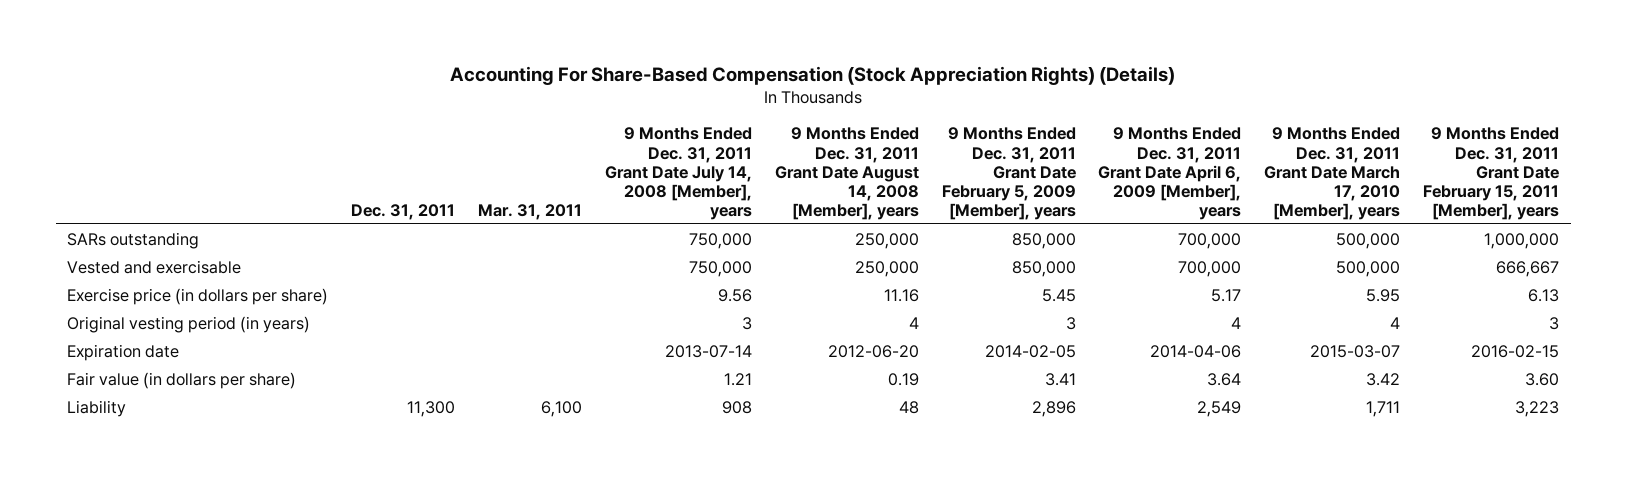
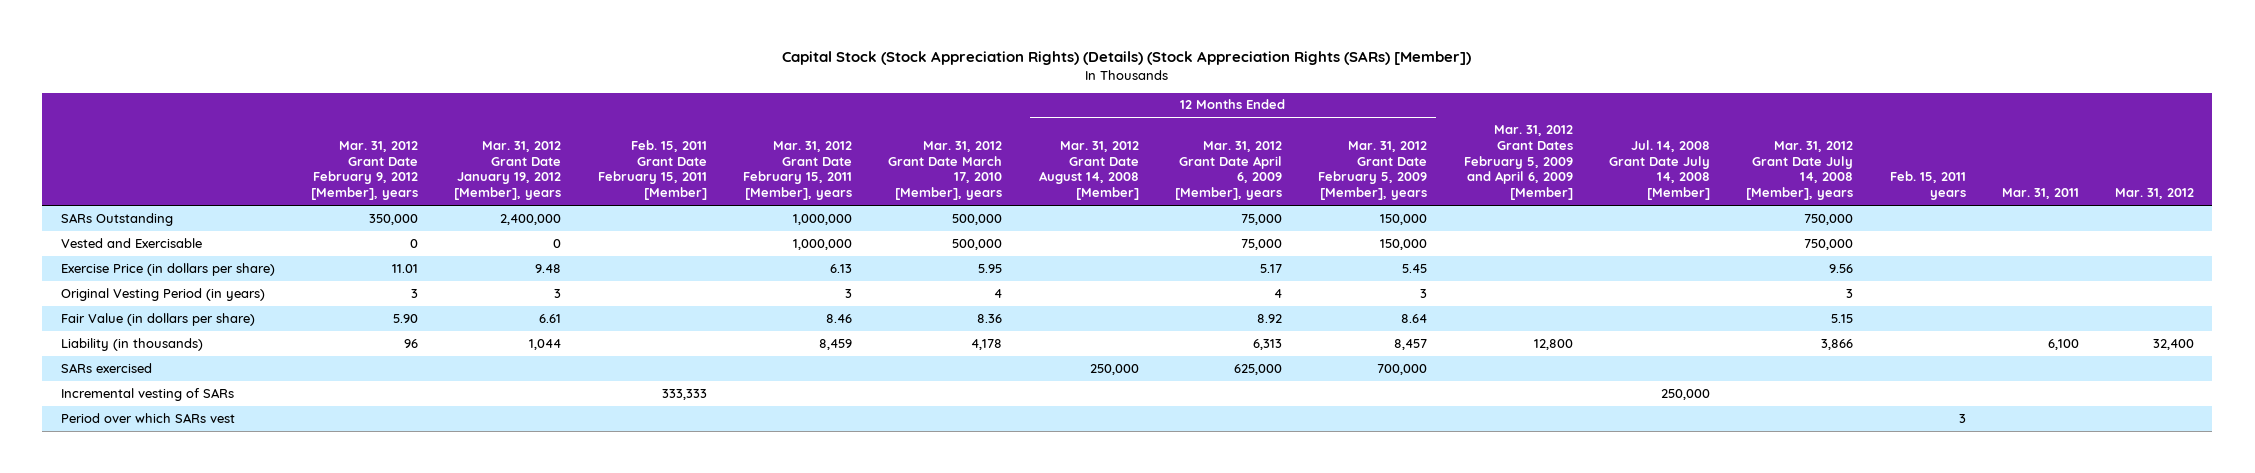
- Accounting For Share-Based Compensation (Stock Appreciation Rights) (Details)
+ Capital Stock (Stock Appreciation Rights) (Details) (Stock Appreciation Rights (SARs) [Member])
- | Dec. 31, 2011 | Mar. 31, 2011 | 9 Months Ended Dec. 31, 2011 Grant Date July 14, 2008 [Member], years | 9 Months Ended Dec. 31, 2011 Grant Date August 14, 2008 [Member], years | 9 Months Ended Dec. 31, 2011 Grant Date February 5, 2009 [Member], years | 9 Months Ended Dec. 31, 2011 Grant Date April 6, 2009 [Member], years | 9 Months Ended Dec. 31, 2011 Grant Date March 17, 2010 [Member], years | 9 Months Ended Dec. 31, 2011 Grant Date February 15, 2011 [Member], years
+ | Mar. 31, 2012 Grant Date February 9, 2012 [Member], years | Mar. 31, 2012 Grant Date January 19, 2012 [Member], years | Feb. 15, 2011 Grant Date February 15, 2011 [Member] | Mar. 31, 2012 Grant Date February 15, 2011 [Member], years | Mar. 31, 2012 Grant Date March 17, 2010 [Member], years | 12 Months Ended Mar. 31, 2012 Grant Date August 14, 2008 [Member] | 12 Months Ended Mar. 31, 2012 Grant Date April 6, 2009 [Member], years | 12 Months Ended Mar. 31, 2012 Grant Date February 5, 2009 [Member], years | Mar. 31, 2012 Grant Dates February 5, 2009 and April 6, 2009 [Member] | Jul. 14, 2008 Grant Date July 14, 2008 [Member] | Mar. 31, 2012 Grant Date July 14, 2008 [Member], years | Feb. 15, 2011 years | Mar. 31, 2011 | Mar. 31, 2012
- SARs outstanding | | | 750,000 | 250,000 | 850,000 | 700,000 | 500,000 | 1,000,000
- Vested and exercisable | | | 750,000 | 250,000 | 850,000 | 700,000 | 500,000 | 666,667
- Exercise price (in dollars per share) | | | 9.56 | 11.16 | 5.45 | 5.17 | 5.95 | 6.13
- Original vesting period (in years) | | | 3 | 4 | 3 | 4 | 4 | 3
- Expiration date | | | 2013-07-14 | 2012-06-20 | 2014-02-05 | 2014-04-06 | 2015-03-07 | 2016-02-15
- Fair value (in dollars per share) | | | 1.21 | 0.19 | 3.41 | 3.64 | 3.42 | 3.60
- Liability | 11,300 | 6,100 | 908 | 48 | 2,896 | 2,549 | 1,711 | 3,223
+ SARs Outstanding | 350,000 | 2,400,000 | | 1,000,000 | 500,000 | | 75,000 | 150,000 | | | 750,000 | | |
+ Vested and Exercisable | 0 | 0 | | 1,000,000 | 500,000 | | 75,000 | 150,000 | | | 750,000 | | |
+ Exercise Price (in dollars per share) | 11.01 | 9.48 | | 6.13 | 5.95 | | 5.17 | 5.45 | | | 9.56 | | |
+ Original Vesting Period (in years) | 3 | 3 | | 3 | 4 | | 4 | 3 | | | 3 | | |
+ Fair Value (in dollars per share) | 5.90 | 6.61 | | 8.46 | 8.36 | | 8.92 | 8.64 | | | 5.15 | | |
+ Liability (in thousands) | 96 | 1,044 | | 8,459 | 4,178 | | 6,313 | 8,457 | 12,800 | | 3,866 | | 6,100 | 32,400
+ SARs exercised | | | | | | 250,000 | 625,000 | 700,000 | | | | | |
+ Incremental vesting of SARs | | | 333,333 | | | | | | | 250,000 | | | |
+ Period over which SARs vest | | | | | | | | | | | | 3 | |

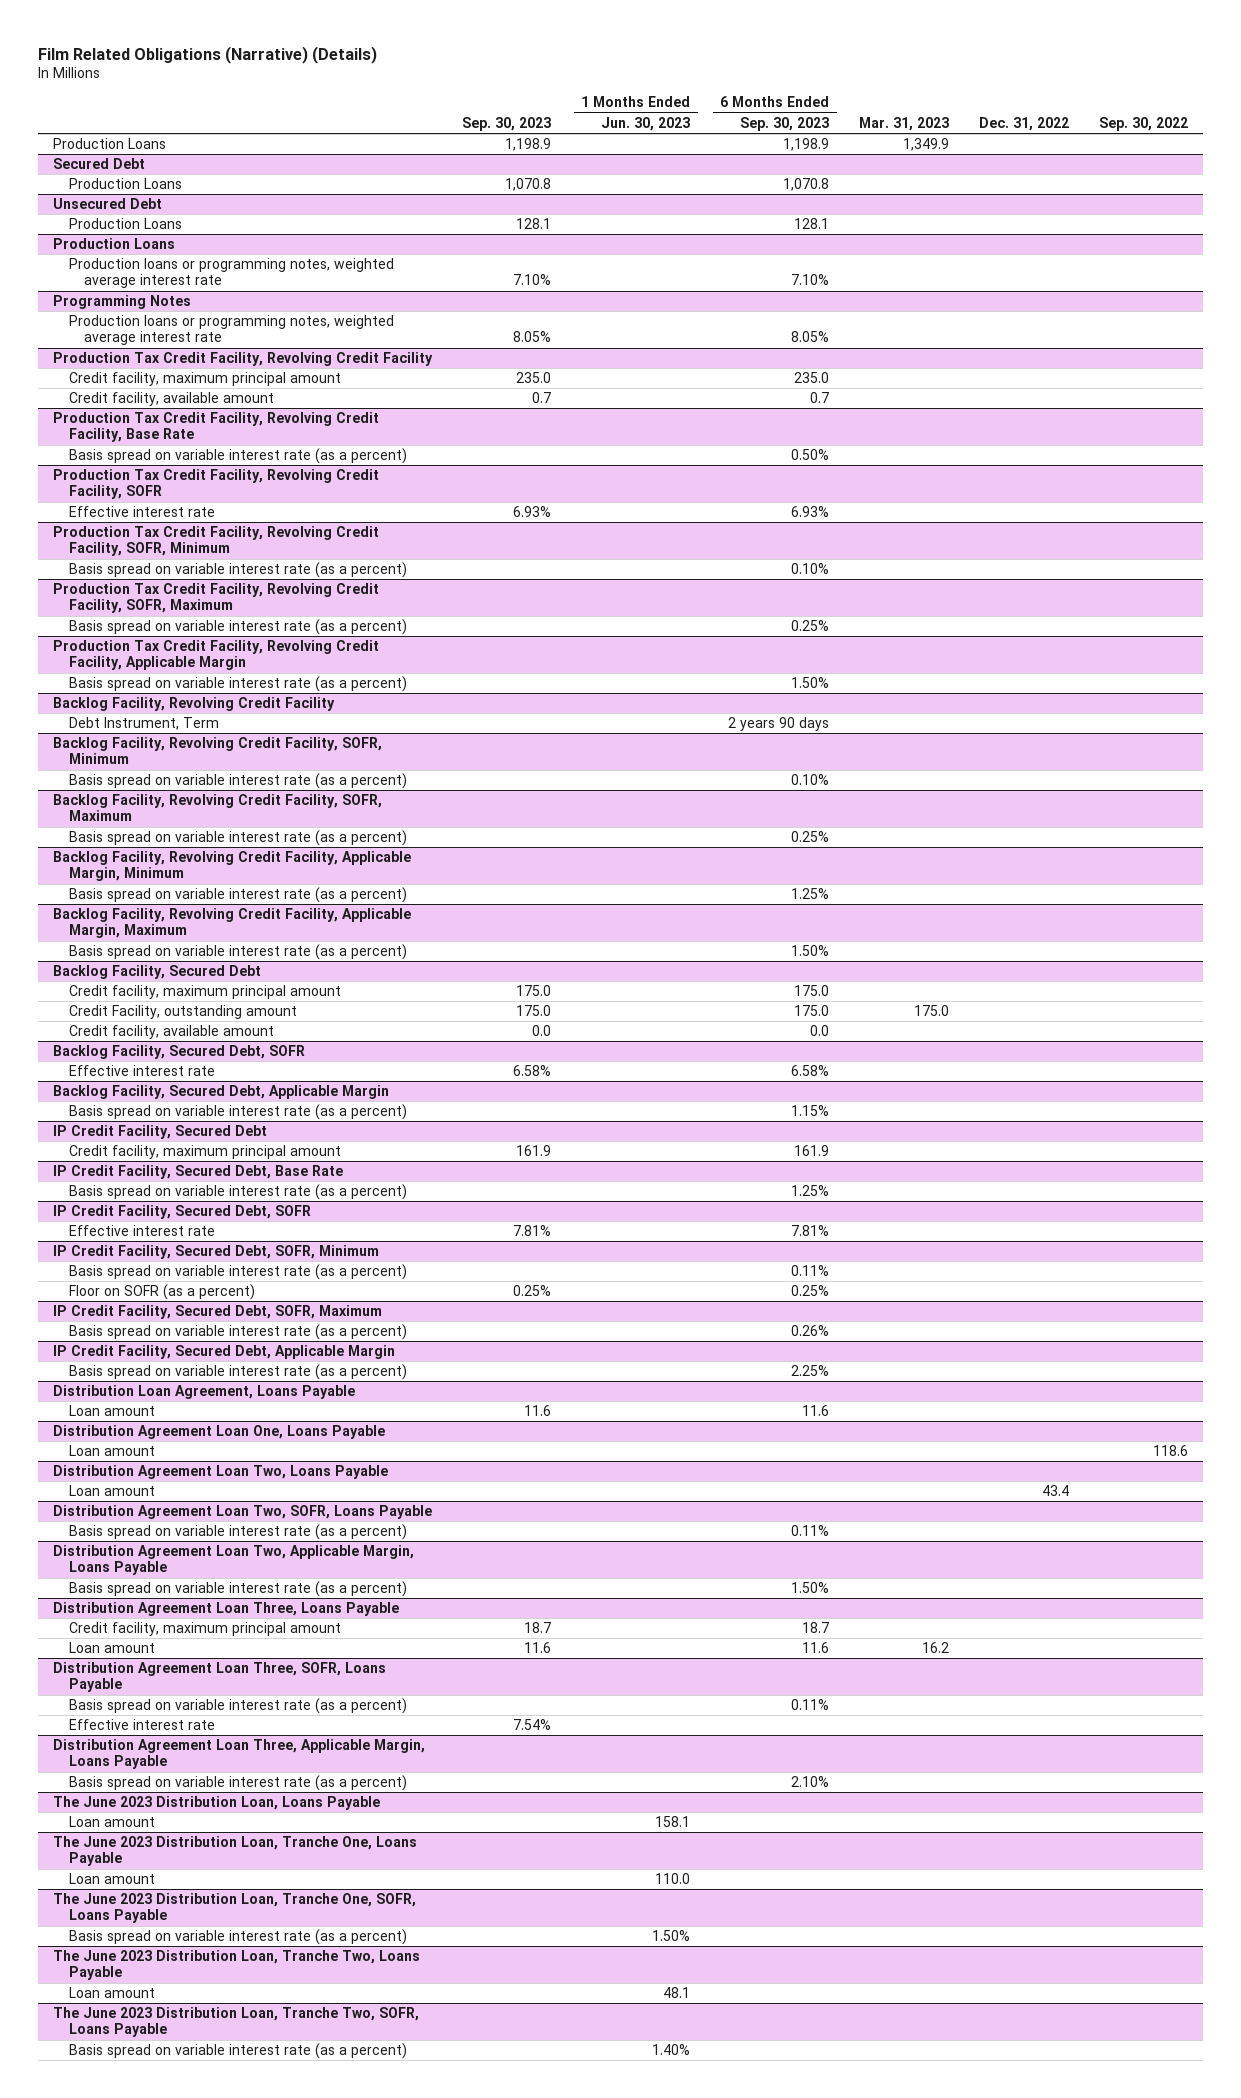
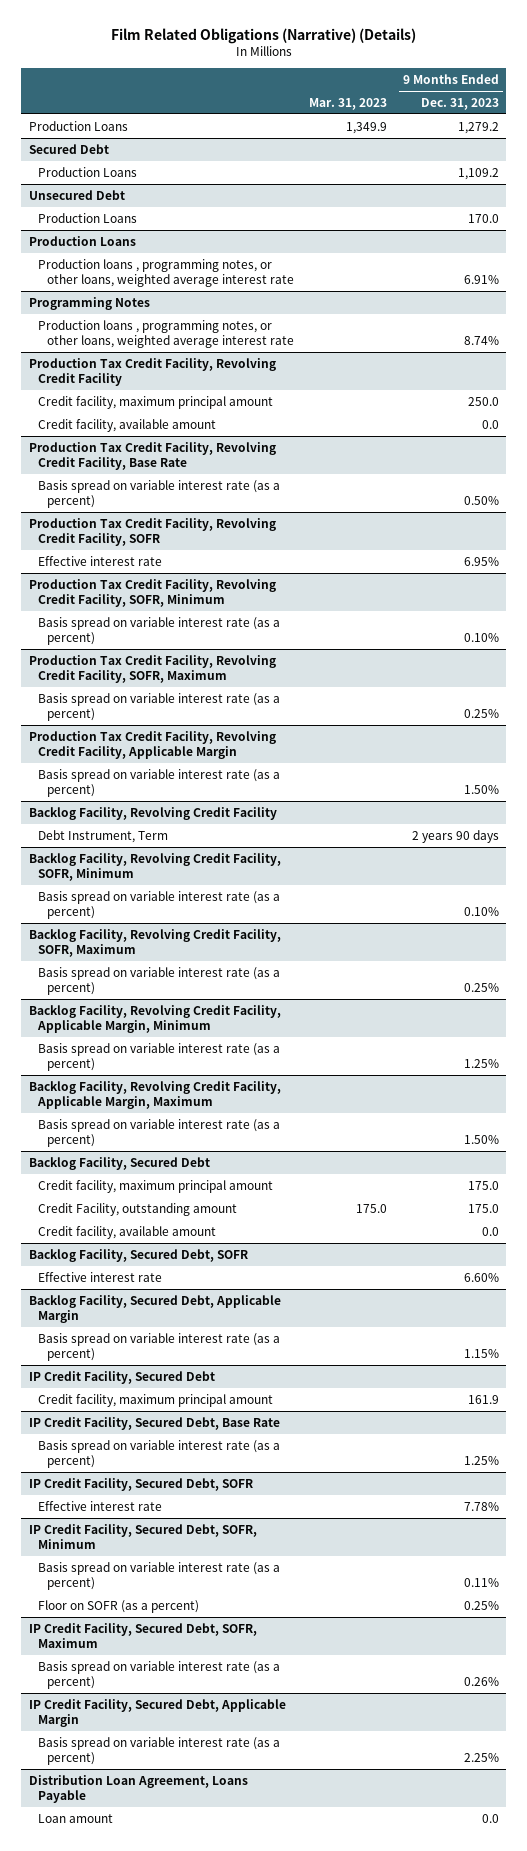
- | Sep. 30, 2023 | 1 Months Ended Jun. 30, 2023 | 6 Months Ended Sep. 30, 2023 | Mar. 31, 2023 | Dec. 31, 2022 | Sep. 30, 2022
+ | Mar. 31, 2023 | 9 Months Ended Dec. 31, 2023
@ Production Loans
- Production loans or programming notes, weighted average interest rate | 7.10% | | 7.10% | | |
+ Production loans , programming notes, or other loans, weighted average interest rate | | 6.91%
@ Programming Notes
- Production loans or programming notes, weighted average interest rate | 8.05% | | 8.05% | | |
+ Production loans , programming notes, or other loans, weighted average interest rate | | 8.74%
- Distribution Agreement Loan One, Loans Payable
- Loan amount | | | | | | 118.6
- Distribution Agreement Loan Two, Loans Payable
- Loan amount | | | | | 43.4 |
- Distribution Agreement Loan Two, SOFR, Loans Payable
- Basis spread on variable interest rate (as a percent) | | | 0.11% | | |
- Distribution Agreement Loan Two, Applicable Margin, Loans Payable
- Basis spread on variable interest rate (as a percent) | | | 1.50% | | |
- Distribution Agreement Loan Three, Loans Payable
- Credit facility, maximum principal amount | 18.7 | | 18.7 | | |
- Loan amount | 11.6 | | 11.6 | 16.2 | |
- Distribution Agreement Loan Three, SOFR, Loans Payable
- Basis spread on variable interest rate (as a percent) | | | 0.11% | | |
- Effective interest rate | 7.54% | | | | |
- Distribution Agreement Loan Three, Applicable Margin, Loans Payable
- Basis spread on variable interest rate (as a percent) | | | 2.10% | | |
- The June 2023 Distribution Loan, Loans Payable
- Loan amount | | 158.1 | | | |
- The June 2023 Distribution Loan, Tranche One, Loans Payable
- Loan amount | | 110.0 | | | |
- The June 2023 Distribution Loan, Tranche One, SOFR, Loans Payable
- Basis spread on variable interest rate (as a percent) | | 1.50% | | | |
- The June 2023 Distribution Loan, Tranche Two, Loans Payable
- Loan amount | | 48.1 | | | |
- The June 2023 Distribution Loan, Tranche Two, SOFR, Loans Payable
- Basis spread on variable interest rate (as a percent) | | 1.40% | | | |

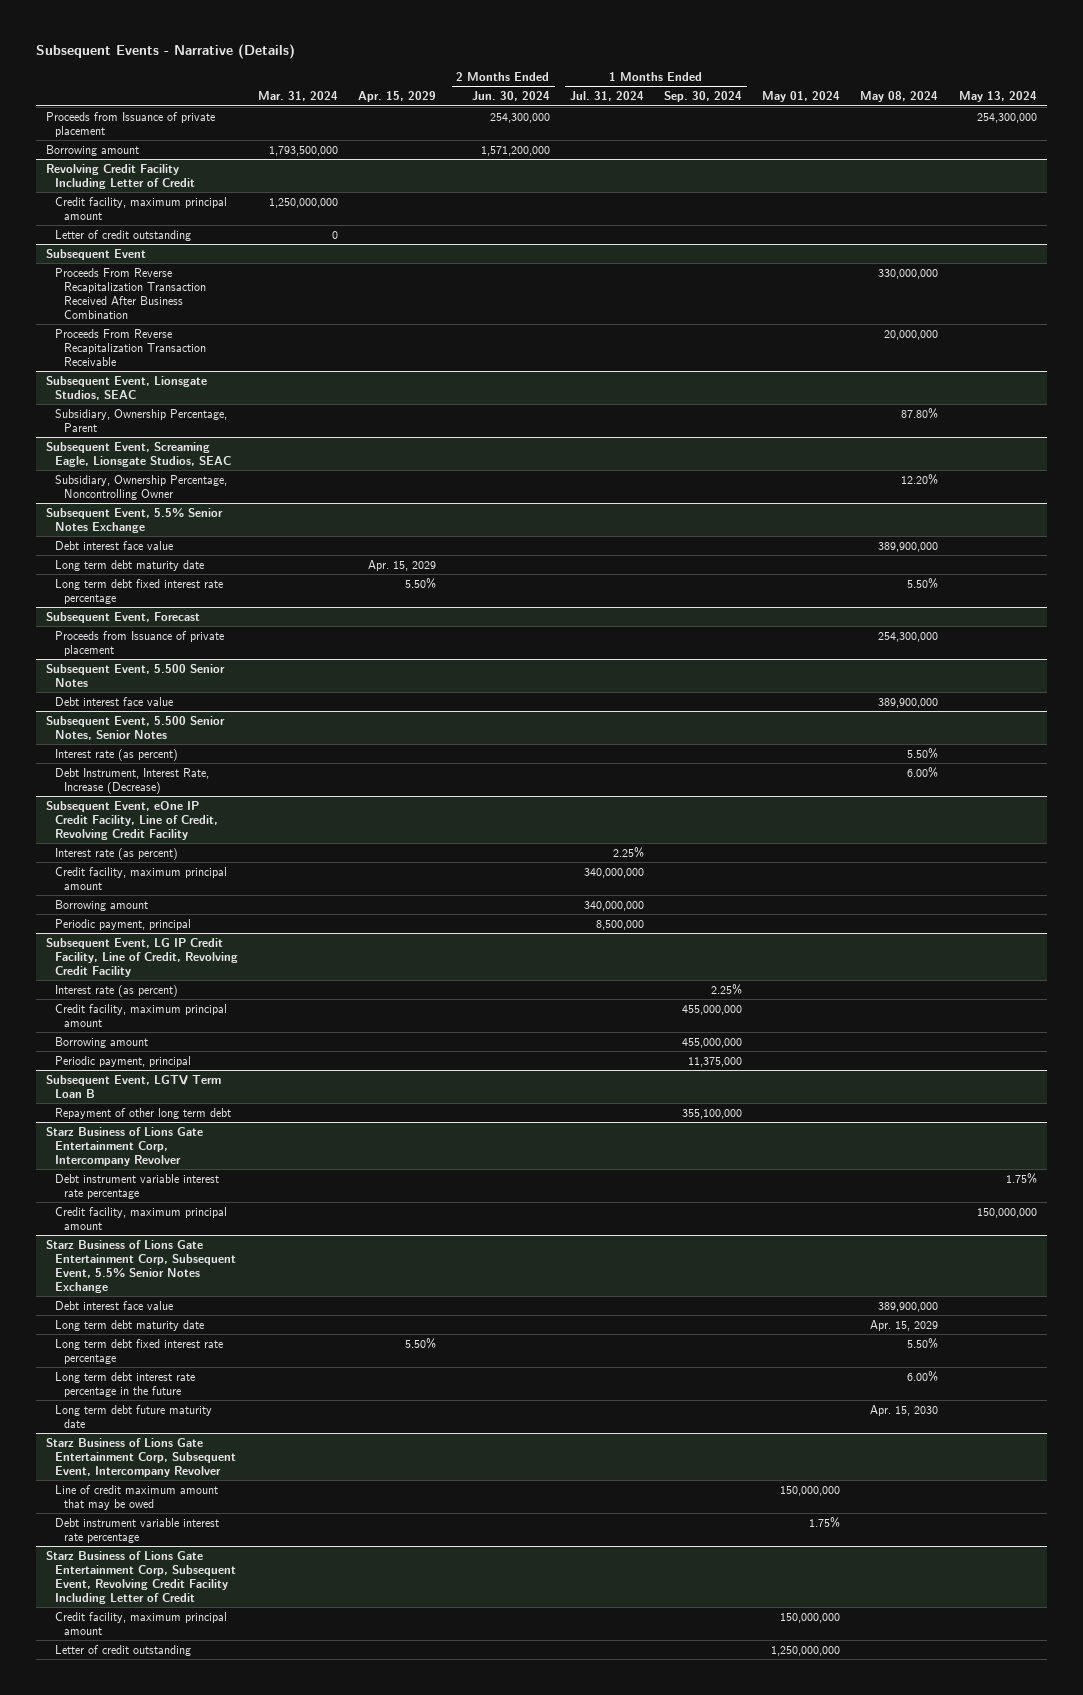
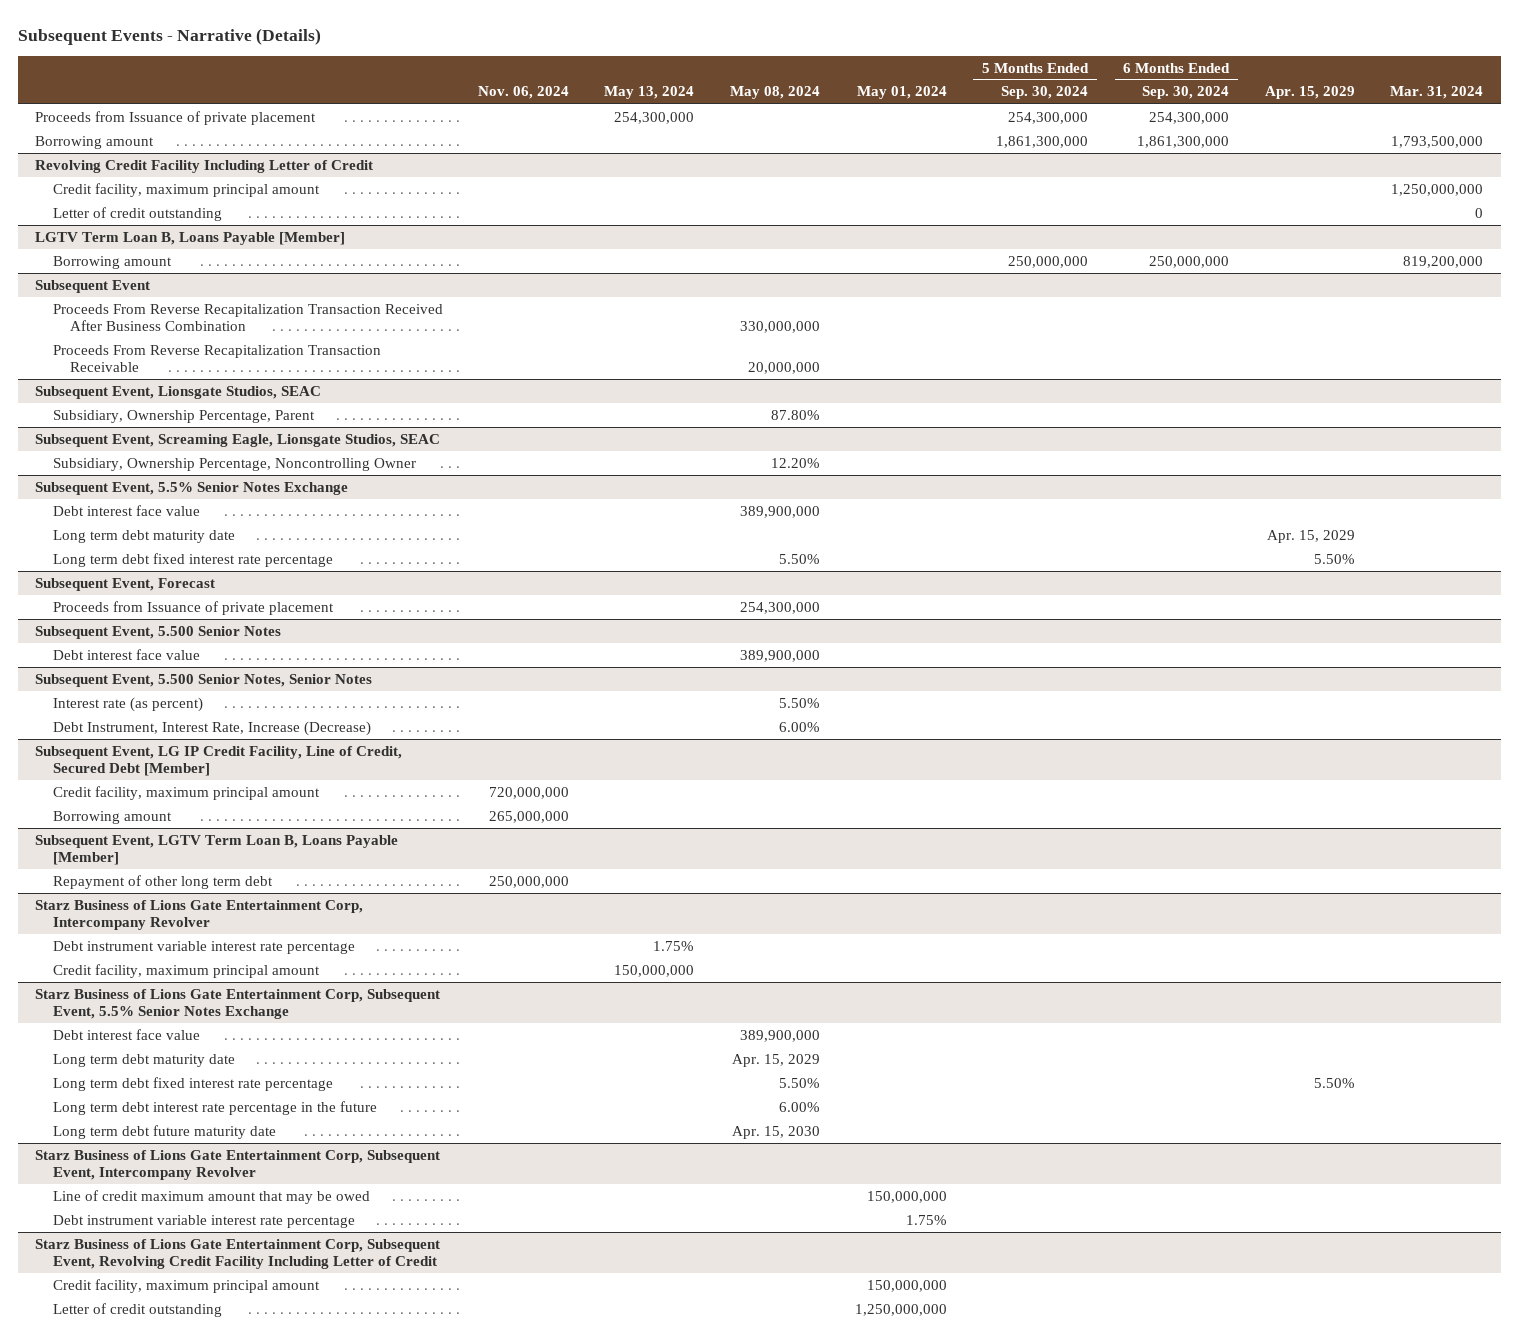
- | Mar. 31, 2024 | Apr. 15, 2029 | 2 Months Ended Jun. 30, 2024 | 1 Months Ended Jul. 31, 2024 | 1 Months Ended Sep. 30, 2024 | May 01, 2024 | May 08, 2024 | May 13, 2024
+ | Nov. 06, 2024 | May 13, 2024 | May 08, 2024 | May 01, 2024 | 5 Months Ended Sep. 30, 2024 | 6 Months Ended Sep. 30, 2024 | Apr. 15, 2029 | Mar. 31, 2024
+ LGTV Term Loan B, Loans Payable [Member]
+ Borrowing amount | | | | | 250,000,000 | 250,000,000 | | 819,200,000
- Subsequent Event, eOne IP Credit Facility, Line of Credit, Revolving Credit Facility
- Interest rate (as percent) | | | | 2.25% | | | |
- Credit facility, maximum principal amount | | | | 340,000,000 | | | |
- Borrowing amount | | | | 340,000,000 | | | |
- Periodic payment, principal | | | | 8,500,000 | | | |
- Subsequent Event, LG IP Credit Facility, Line of Credit, Revolving Credit Facility
- Interest rate (as percent) | | | | | 2.25% | | |
+ Subsequent Event, LG IP Credit Facility, Line of Credit, Secured Debt [Member]
- Periodic payment, principal | | | | | 11,375,000 | | |
- Subsequent Event, LGTV Term Loan B
+ Subsequent Event, LGTV Term Loan B, Loans Payable [Member]

